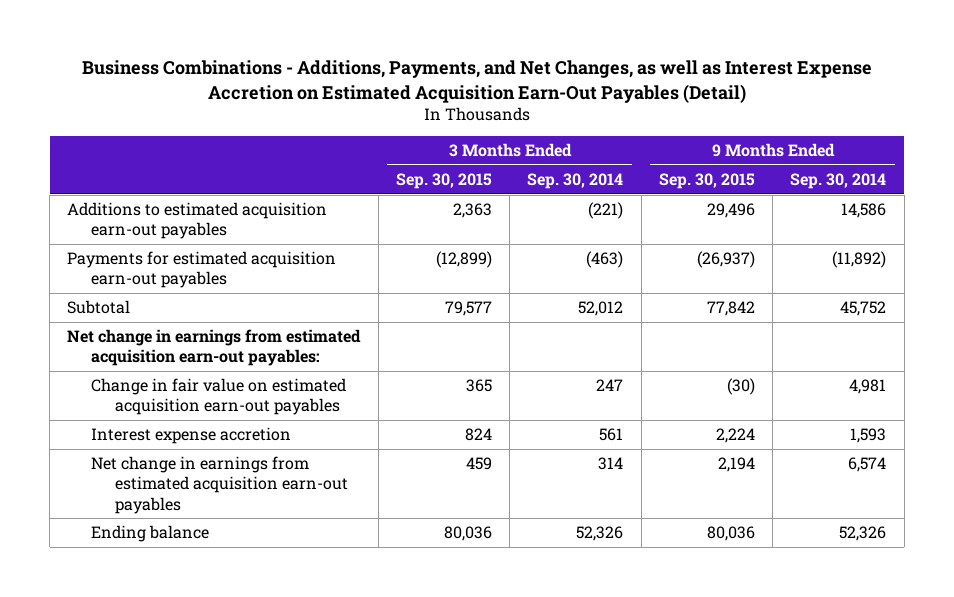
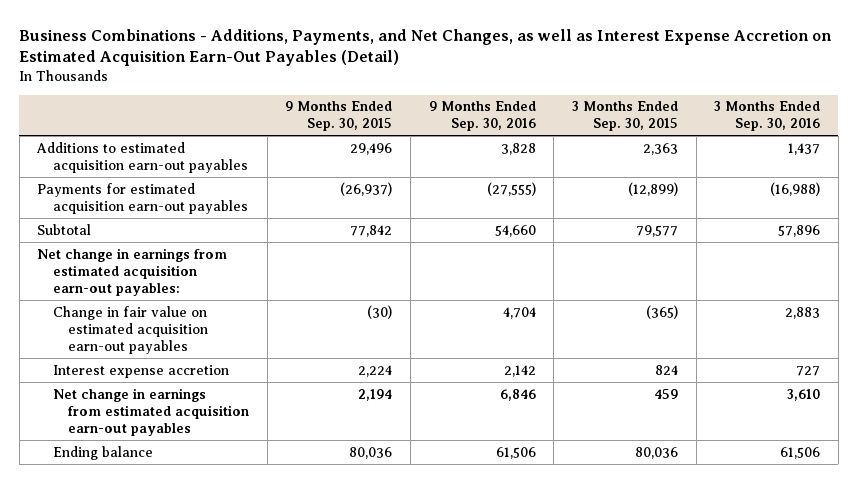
- | 3 Months Ended Sep. 30, 2015 | 3 Months Ended Sep. 30, 2014 | 9 Months Ended Sep. 30, 2015 | 9 Months Ended Sep. 30, 2014
+ | 9 Months Ended Sep. 30, 2015 | 9 Months Ended Sep. 30, 2016 | 3 Months Ended Sep. 30, 2015 | 3 Months Ended Sep. 30, 2016
- Change in fair value on estimated acquisition earn-out payables | 365 | 247 | (30) | 4,981
+ Change in fair value on estimated acquisition earn-out payables | (30) | 4,704 | (365) | 2,883

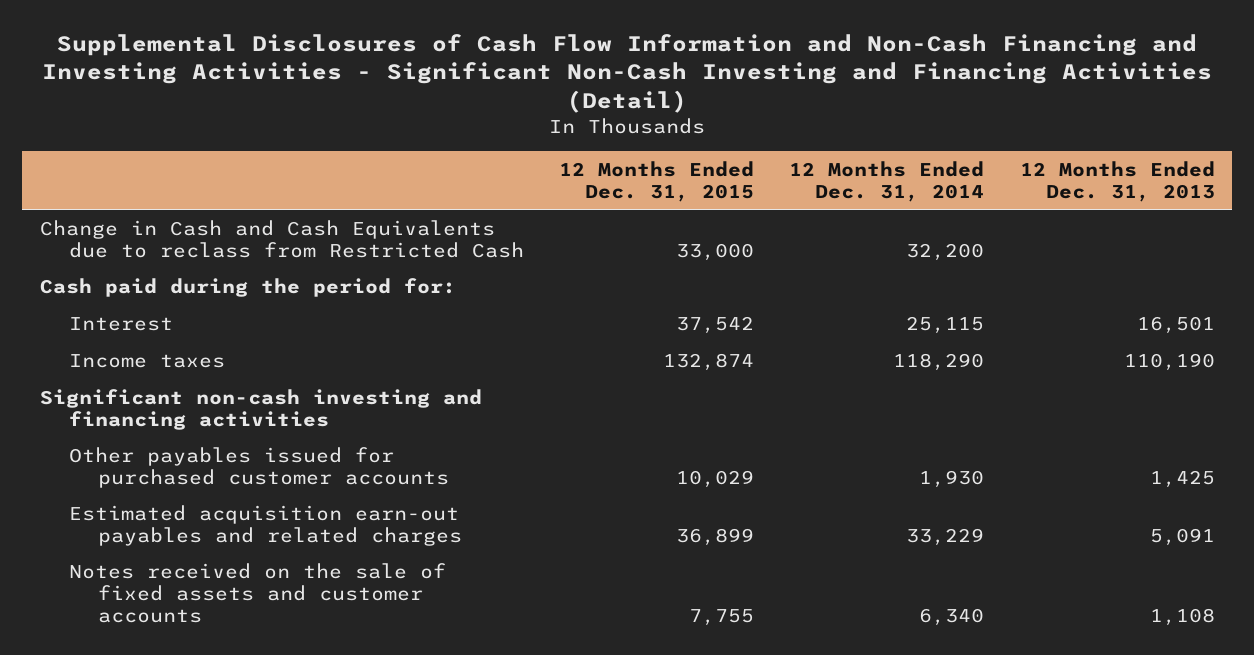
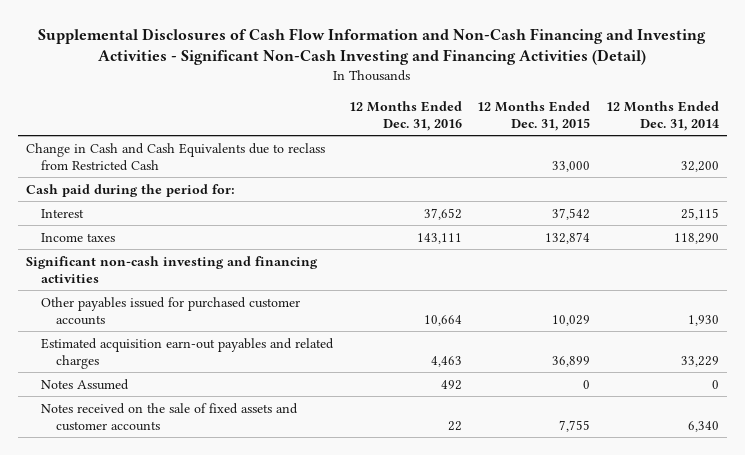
- | 12 Months Ended Dec. 31, 2015 | 12 Months Ended Dec. 31, 2014 | 12 Months Ended Dec. 31, 2013
+ | 12 Months Ended Dec. 31, 2016 | 12 Months Ended Dec. 31, 2015 | 12 Months Ended Dec. 31, 2014
+ Notes Assumed | 492 | 0 | 0

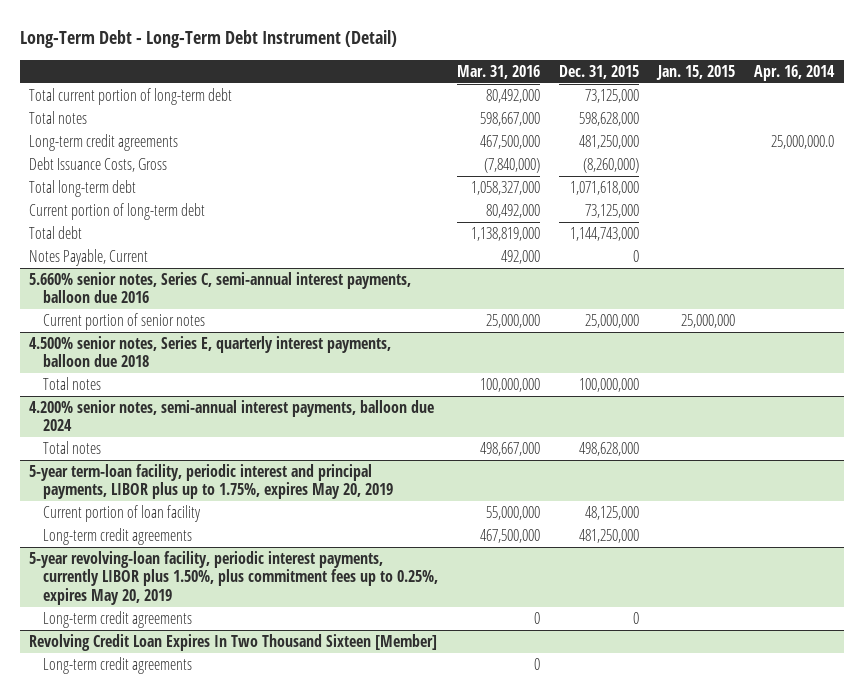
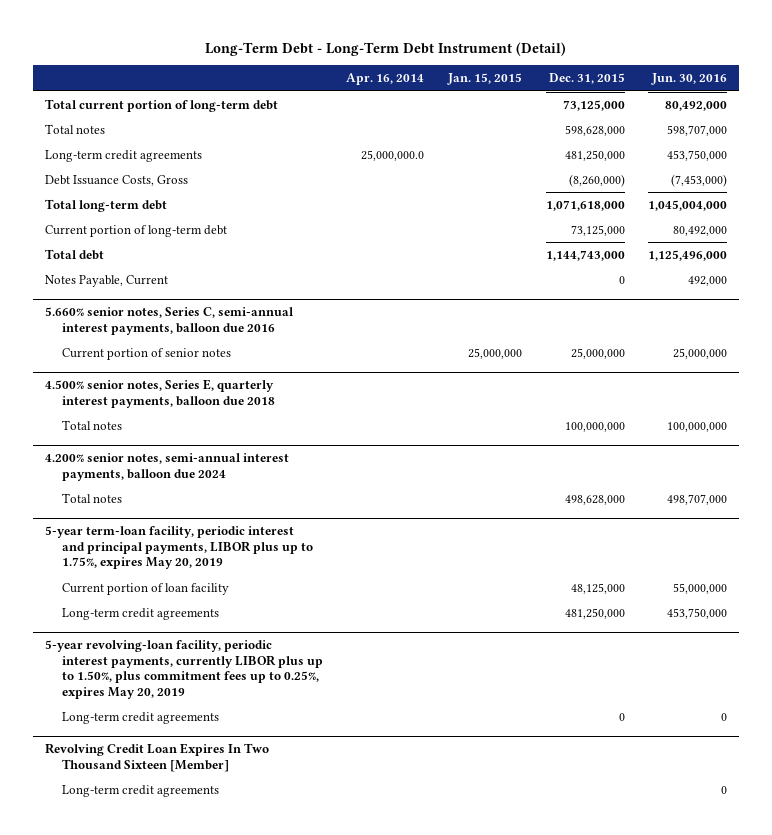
- | Mar. 31, 2016 | Dec. 31, 2015 | Jan. 15, 2015 | Apr. 16, 2014
+ | Apr. 16, 2014 | Jan. 15, 2015 | Dec. 31, 2015 | Jun. 30, 2016
- 5-year revolving-loan facility, periodic interest payments, currently LIBOR plus 1.50%, plus commitment fees up to 0.25%, expires May 20, 2019
+ 5-year revolving-loan facility, periodic interest payments, currently LIBOR plus up to 1.50%, plus commitment fees up to 0.25%, expires May 20, 2019

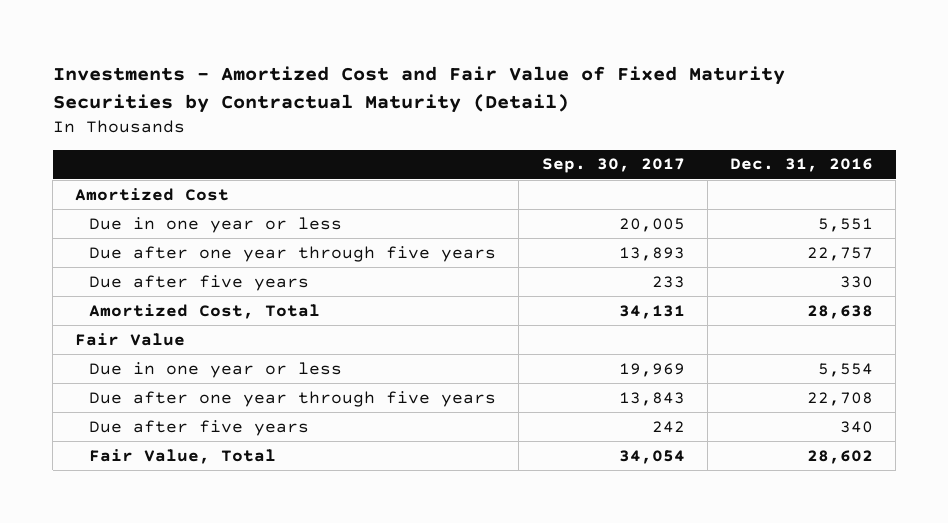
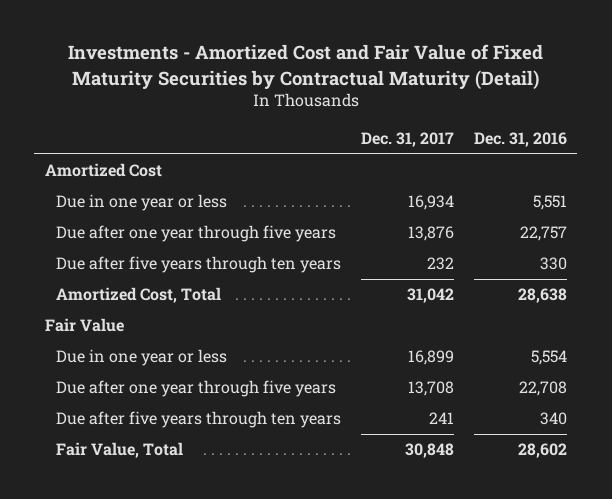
- | Sep. 30, 2017 | Dec. 31, 2016
+ | Dec. 31, 2017 | Dec. 31, 2016
- Due after five years | 233 | 330
+ Due after five years through ten years | 232 | 330
- Due after five years | 242 | 340
+ Due after five years through ten years | 241 | 340

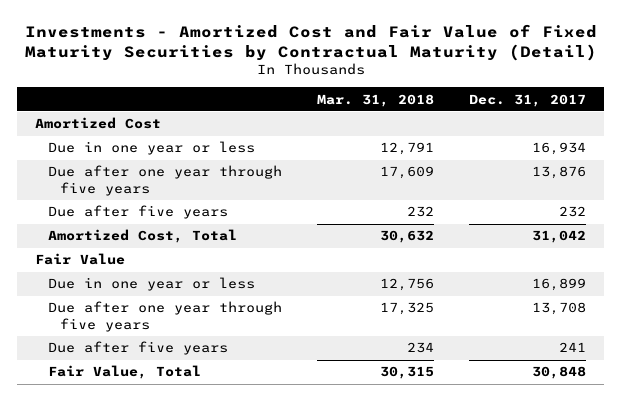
- | Dec. 31, 2017 | Dec. 31, 2016
+ | Mar. 31, 2018 | Dec. 31, 2017
- Due after five years through ten years | 232 | 330
+ Due after five years | 232 | 232
- Due after five years through ten years | 241 | 340
+ Due after five years | 234 | 241

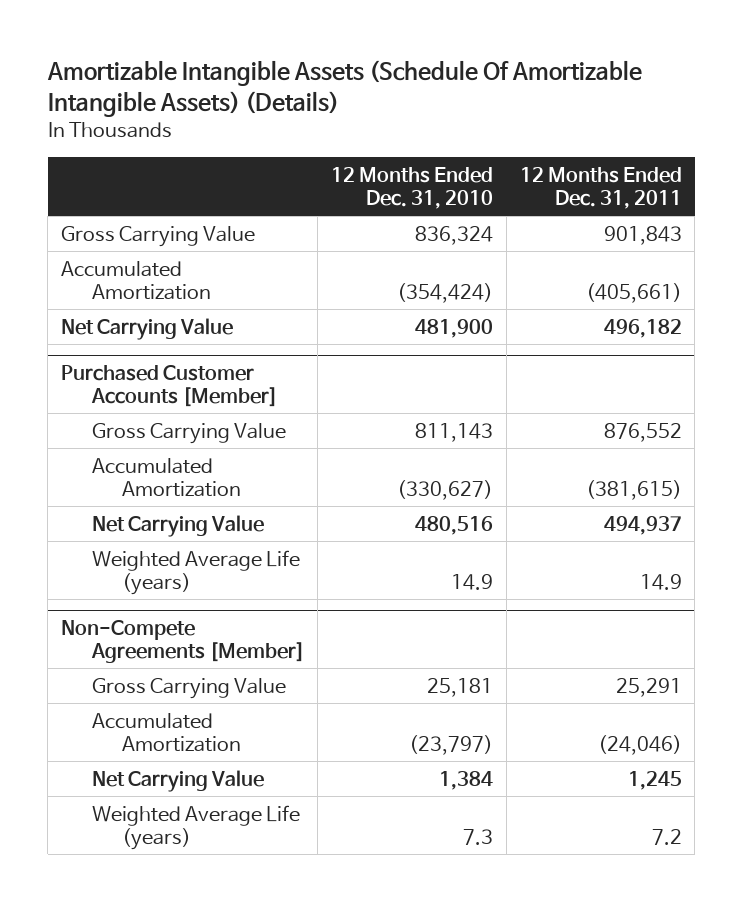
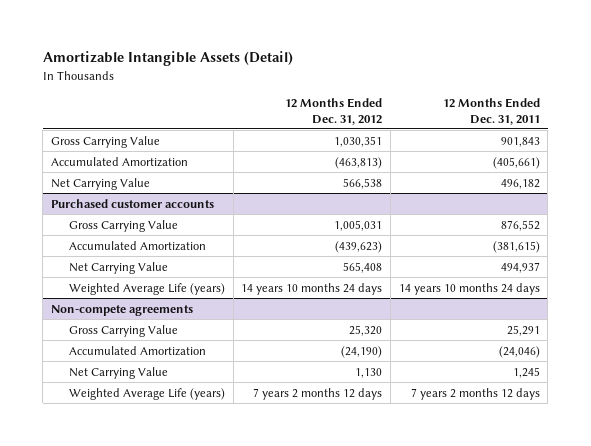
- Amortizable Intangible Assets (Schedule Of Amortizable Intangible Assets) (Details)
+ Amortizable Intangible Assets (Detail)
- | 12 Months Ended Dec. 31, 2010 | 12 Months Ended Dec. 31, 2011
+ | 12 Months Ended Dec. 31, 2012 | 12 Months Ended Dec. 31, 2011
- Purchased Customer Accounts [Member]
+ Purchased customer accounts
- Weighted Average Life (years) | 14.9 | 14.9
- Non-Compete Agreements [Member]
+ Weighted Average Life (years) | 14 years 10 months 24 days | 14 years 10 months 24 days
+ Non-compete agreements
- Weighted Average Life (years) | 7.3 | 7.2
+ Weighted Average Life (years) | 7 years 2 months 12 days | 7 years 2 months 12 days

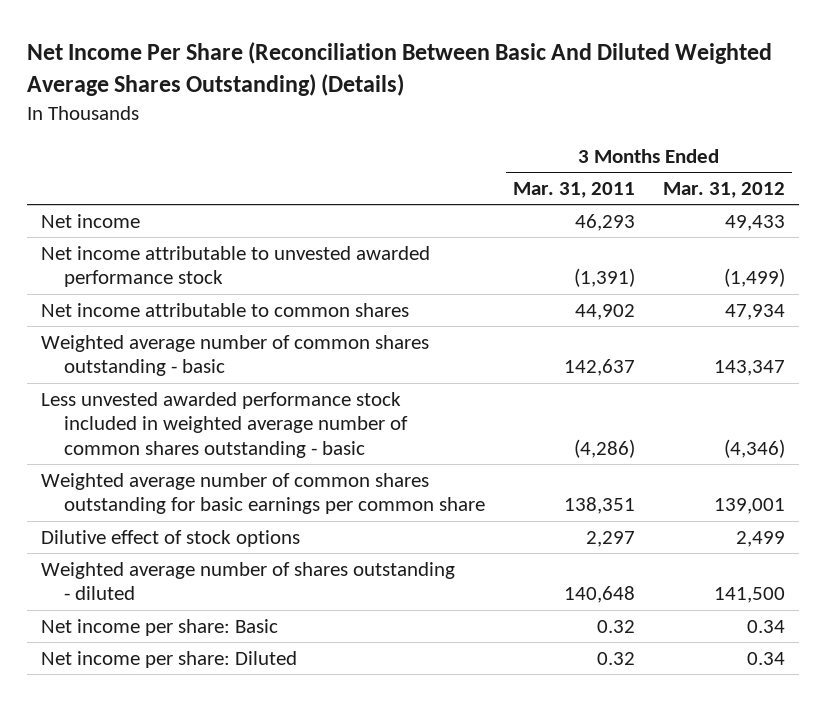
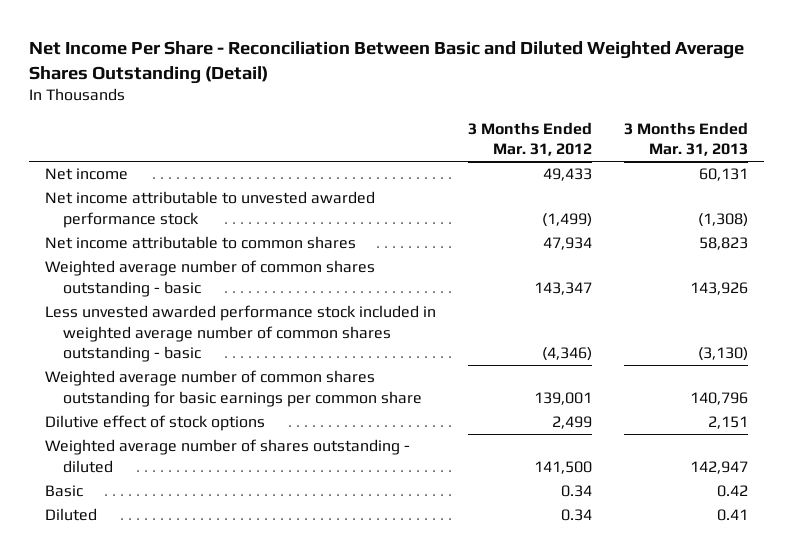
- Net Income Per Share (Reconciliation Between Basic And Diluted Weighted Average Shares Outstanding) (Details)
+ Net Income Per Share - Reconciliation Between Basic and Diluted Weighted Average Shares Outstanding (Detail)
- | 3 Months Ended Mar. 31, 2011 | 3 Months Ended Mar. 31, 2012
+ | 3 Months Ended Mar. 31, 2012 | 3 Months Ended Mar. 31, 2013
- Net income per share: Basic | 0.32 | 0.34
- Net income per share: Diluted | 0.32 | 0.34
+ Basic | 0.34 | 0.42
+ Diluted | 0.34 | 0.41

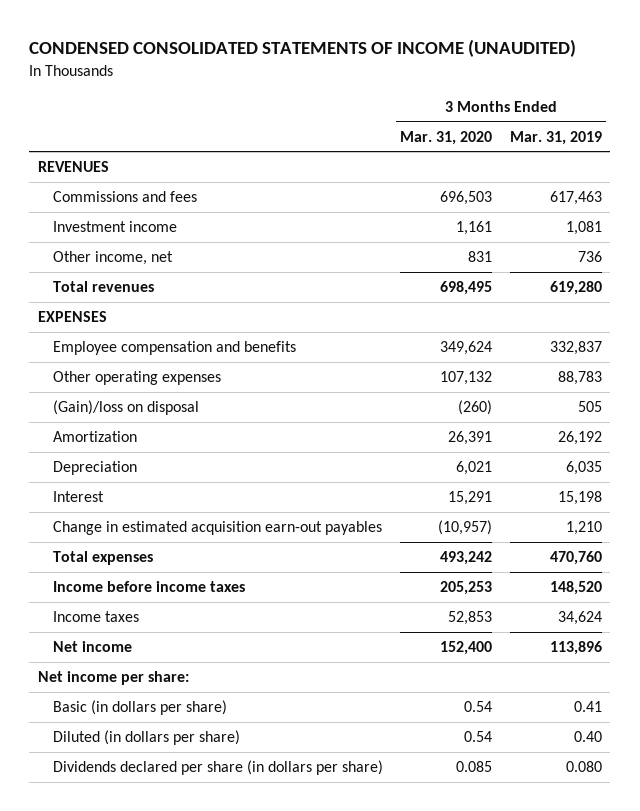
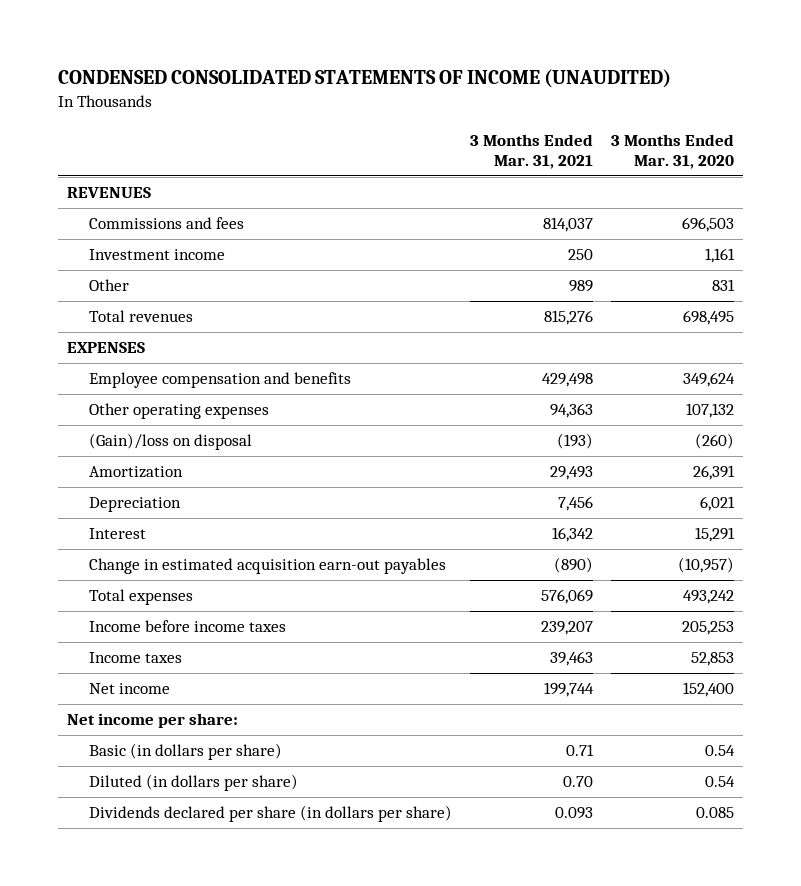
- | 3 Months Ended Mar. 31, 2020 | 3 Months Ended Mar. 31, 2019
+ | 3 Months Ended Mar. 31, 2021 | 3 Months Ended Mar. 31, 2020
- Other income, net | 831 | 736
+ Other | 989 | 831

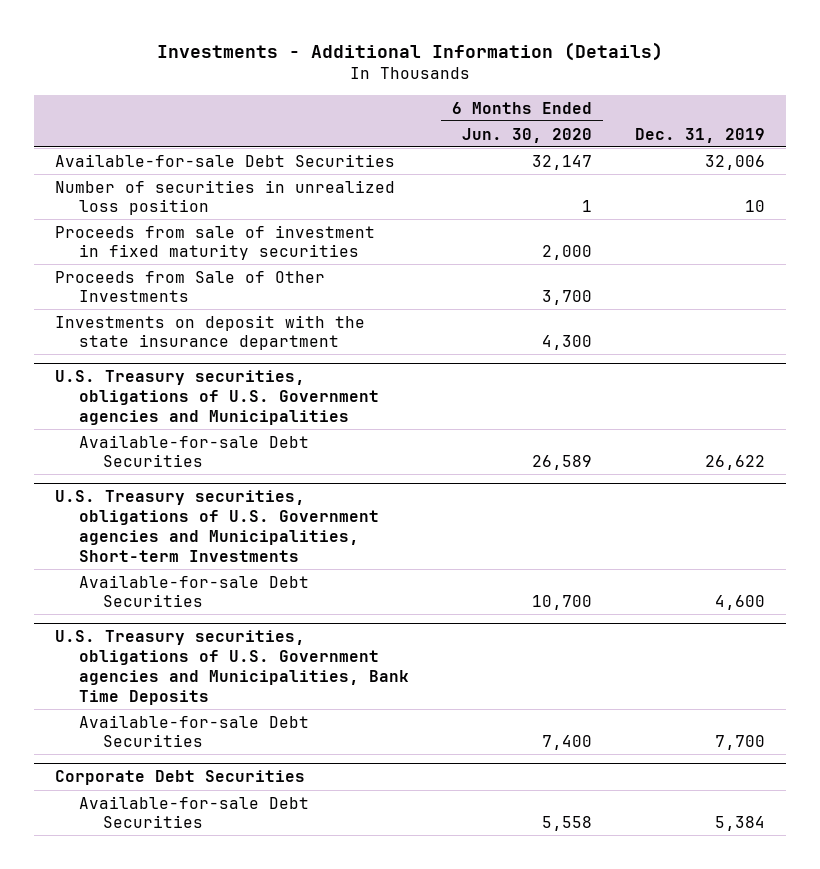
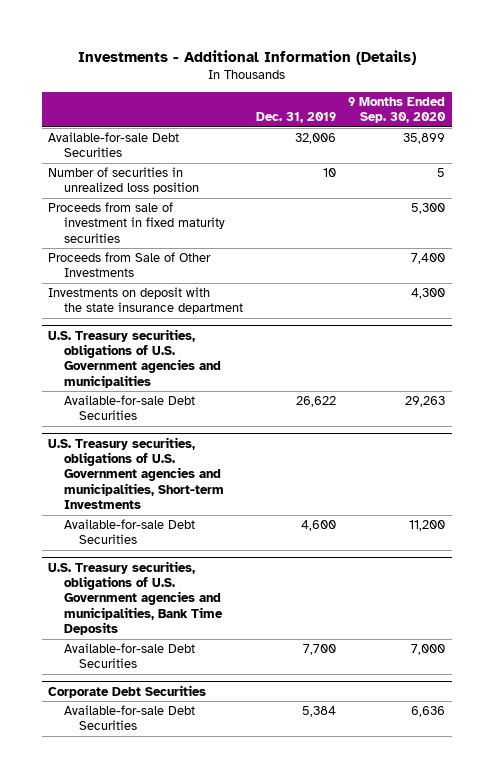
- | 6 Months Ended Jun. 30, 2020 | Dec. 31, 2019
+ | Dec. 31, 2019 | 9 Months Ended Sep. 30, 2020
- U.S. Treasury securities, obligations of U.S. Government agencies and Municipalities
+ U.S. Treasury securities, obligations of U.S. Government agencies and municipalities
- U.S. Treasury securities, obligations of U.S. Government agencies and Municipalities, Short-term Investments
+ U.S. Treasury securities, obligations of U.S. Government agencies and municipalities, Short-term Investments
- U.S. Treasury securities, obligations of U.S. Government agencies and Municipalities, Bank Time Deposits
+ U.S. Treasury securities, obligations of U.S. Government agencies and municipalities, Bank Time Deposits

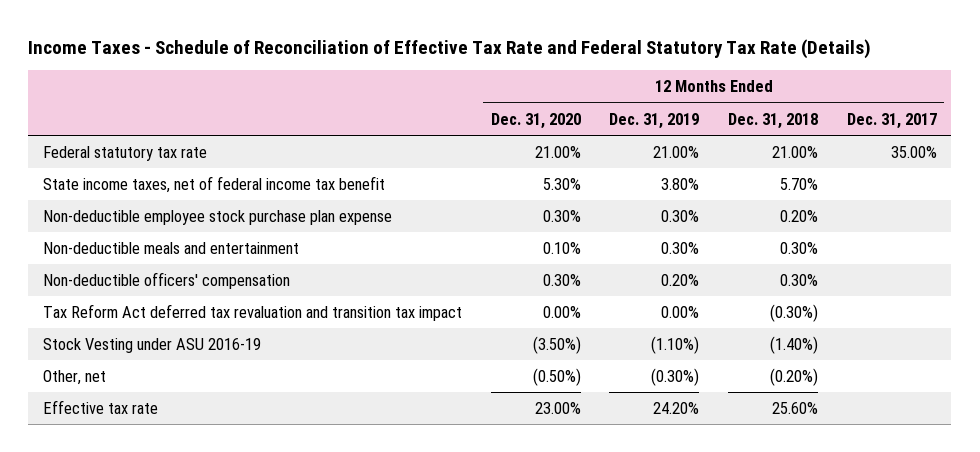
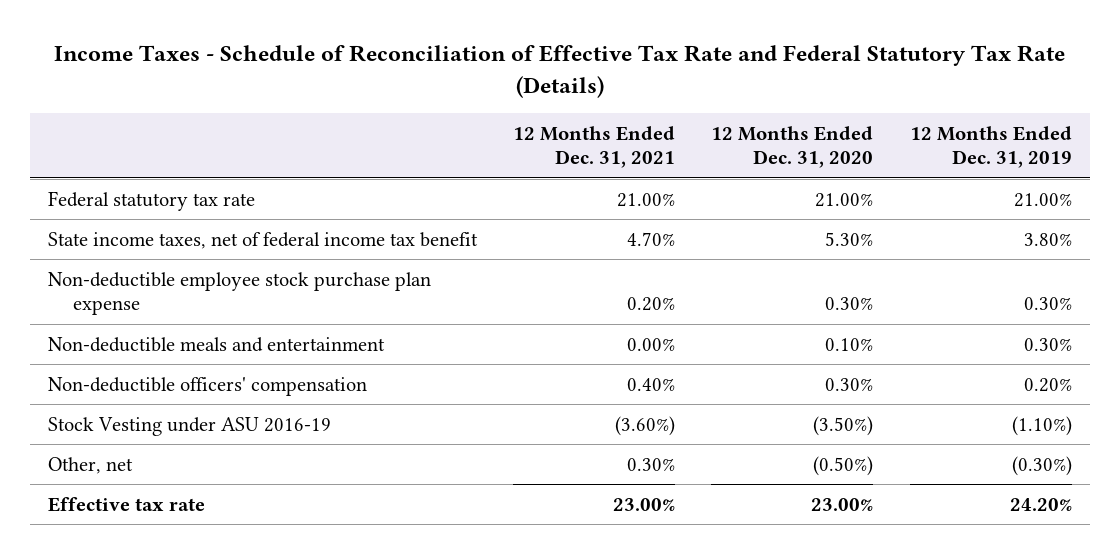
- | 12 Months Ended Dec. 31, 2020 | 12 Months Ended Dec. 31, 2019 | 12 Months Ended Dec. 31, 2018 | 12 Months Ended Dec. 31, 2017
+ | 12 Months Ended Dec. 31, 2021 | 12 Months Ended Dec. 31, 2020 | 12 Months Ended Dec. 31, 2019
- Tax Reform Act deferred tax revaluation and transition tax impact | 0.00% | 0.00% | (0.30%) |

